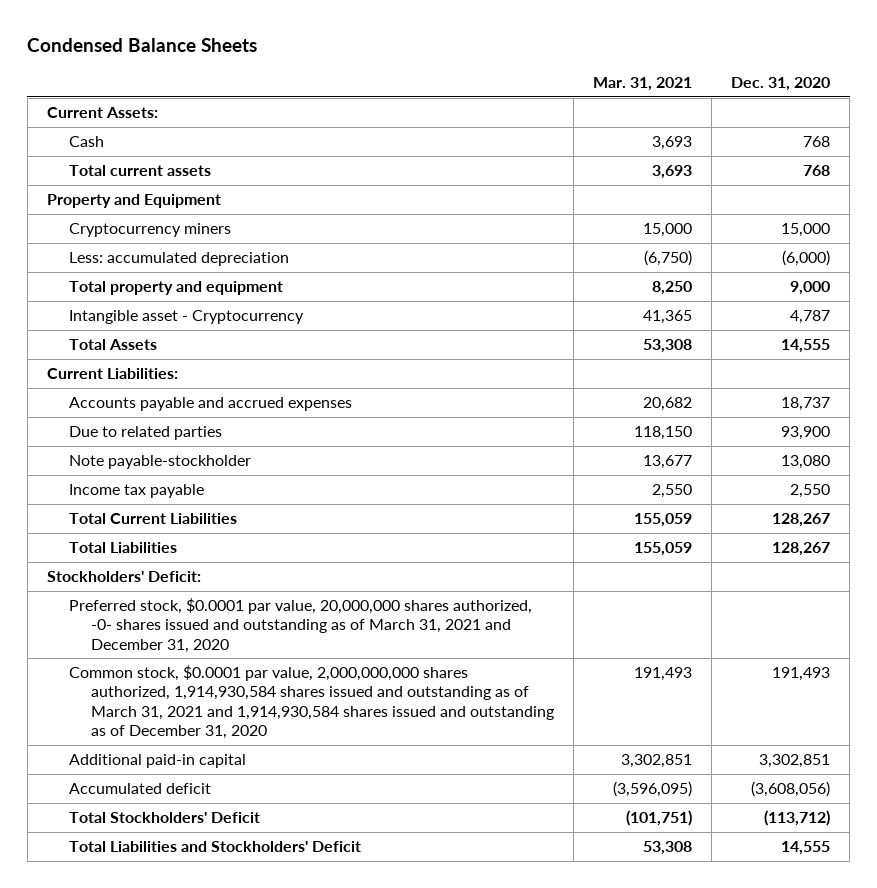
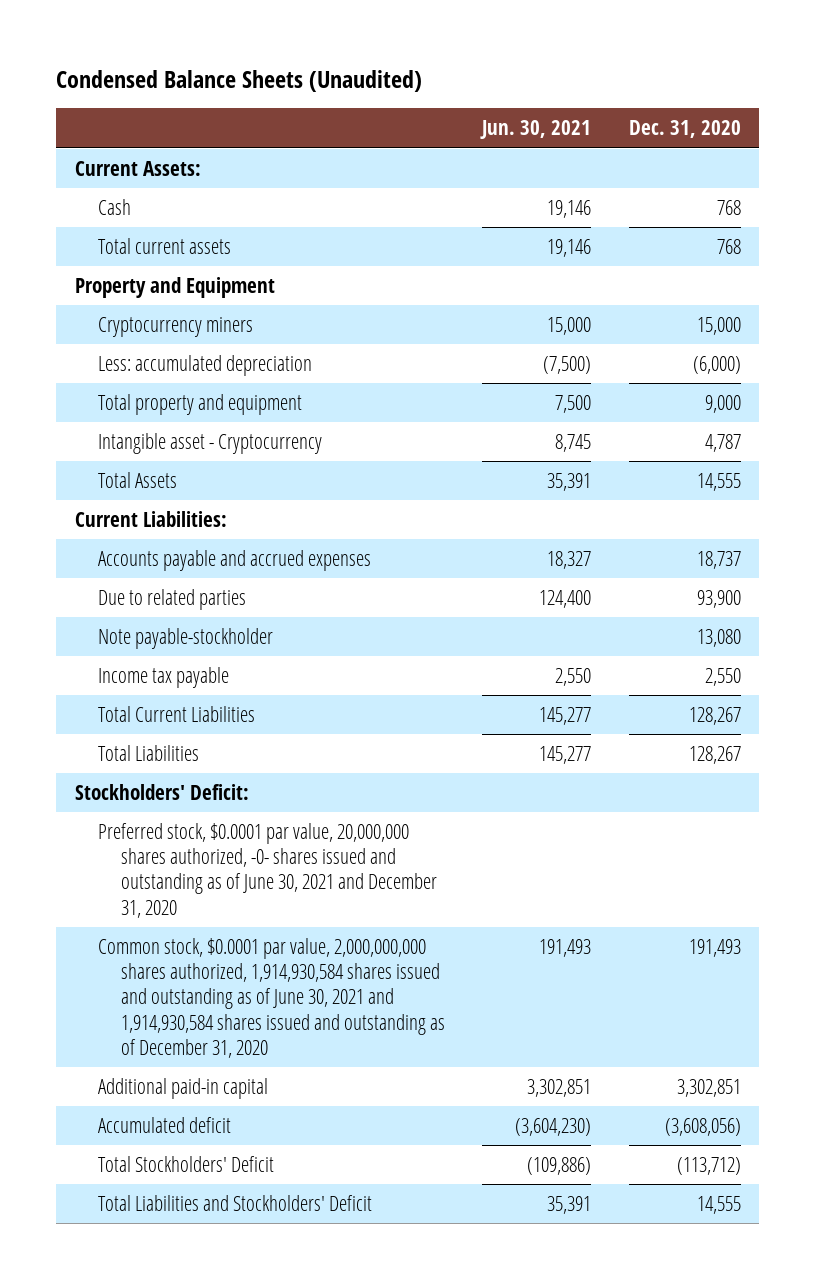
- Condensed Balance Sheets
+ Condensed Balance Sheets (Unaudited)
- | Mar. 31, 2021 | Dec. 31, 2020
+ | Jun. 30, 2021 | Dec. 31, 2020
- Preferred stock, $0.0001 par value, 20,000,000 shares authorized, -0- shares issued and outstanding as of March 31, 2021 and December 31, 2020
- Common stock, $0.0001 par value, 2,000,000,000 shares authorized, 1,914,930,584 shares issued and outstanding as of March 31, 2021 and 1,914,930,584 shares issued and outstanding as of December 31, 2020 | 191,493 | 191,493
+ Preferred stock, $0.0001 par value, 20,000,000 shares authorized, -0- shares issued and outstanding as of June 30, 2021 and December 31, 2020
+ Common stock, $0.0001 par value, 2,000,000,000 shares authorized, 1,914,930,584 shares issued and outstanding as of June 30, 2021 and 1,914,930,584 shares issued and outstanding as of December 31, 2020 | 191,493 | 191,493

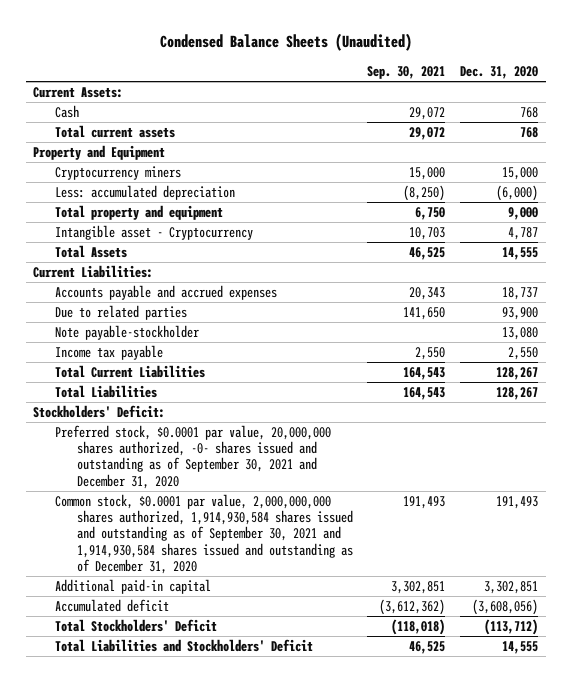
- | Jun. 30, 2021 | Dec. 31, 2020
+ | Sep. 30, 2021 | Dec. 31, 2020
- Preferred stock, $0.0001 par value, 20,000,000 shares authorized, -0- shares issued and outstanding as of June 30, 2021 and December 31, 2020
- Common stock, $0.0001 par value, 2,000,000,000 shares authorized, 1,914,930,584 shares issued and outstanding as of June 30, 2021 and 1,914,930,584 shares issued and outstanding as of December 31, 2020 | 191,493 | 191,493
+ Preferred stock, $0.0001 par value, 20,000,000 shares authorized, -0- shares issued and outstanding as of September 30, 2021 and December 31, 2020
+ Common stock, $0.0001 par value, 2,000,000,000 shares authorized, 1,914,930,584 shares issued and outstanding as of September 30, 2021 and 1,914,930,584 shares issued and outstanding as of December 31, 2020 | 191,493 | 191,493

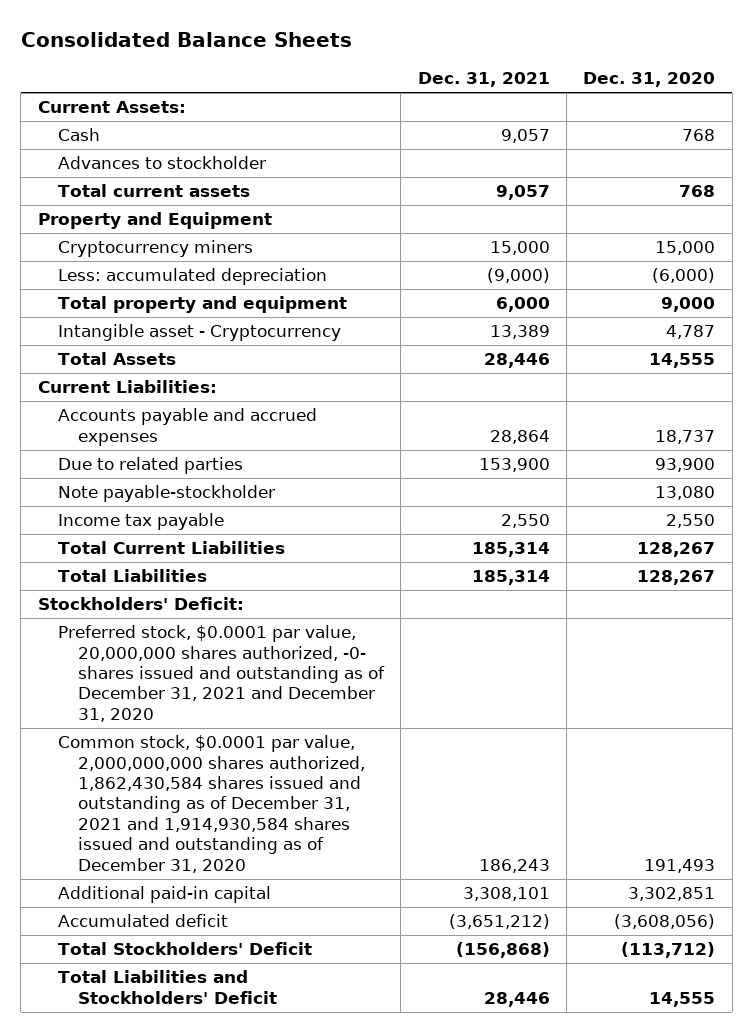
- Condensed Balance Sheets (Unaudited)
+ Consolidated Balance Sheets
- | Sep. 30, 2021 | Dec. 31, 2020
+ | Dec. 31, 2021 | Dec. 31, 2020
+ Advances to stockholder
- Preferred stock, $0.0001 par value, 20,000,000 shares authorized, -0- shares issued and outstanding as of September 30, 2021 and December 31, 2020
- Common stock, $0.0001 par value, 2,000,000,000 shares authorized, 1,914,930,584 shares issued and outstanding as of September 30, 2021 and 1,914,930,584 shares issued and outstanding as of December 31, 2020 | 191,493 | 191,493
+ Preferred stock, $0.0001 par value, 20,000,000 shares authorized, -0- shares issued and outstanding as of December 31, 2021 and December 31, 2020
+ Common stock, $0.0001 par value, 2,000,000,000 shares authorized, 1,862,430,584 shares issued and outstanding as of December 31, 2021 and 1,914,930,584 shares issued and outstanding as of December 31, 2020 | 186,243 | 191,493

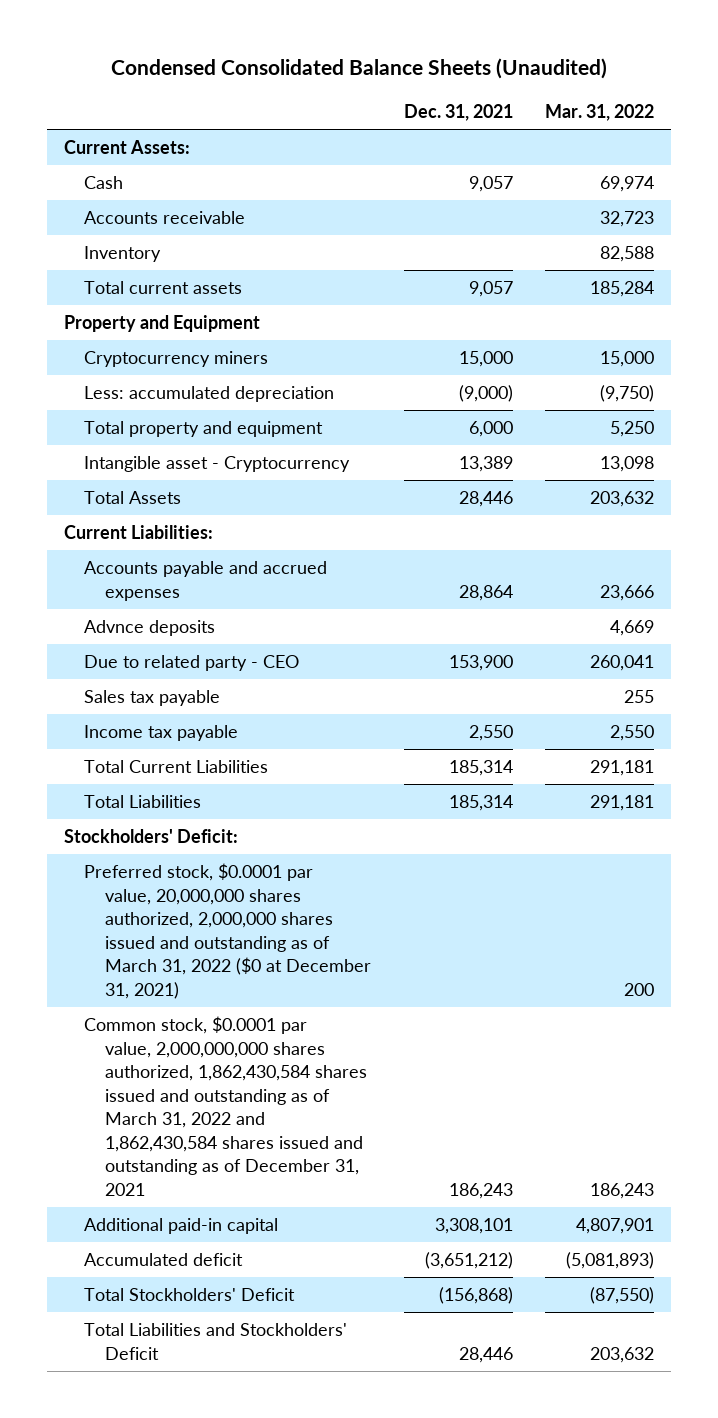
- Consolidated Balance Sheets
+ Condensed Consolidated Balance Sheets (Unaudited)
- | Dec. 31, 2021 | Dec. 31, 2020
+ | Dec. 31, 2021 | Mar. 31, 2022
- Advances to stockholder
+ Accounts receivable | | 32,723
+ Inventory | | 82,588
- Due to related parties | 153,900 | 93,900
- Note payable-stockholder | | 13,080
+ Advnce deposits | | 4,669
+ Due to related party - CEO | 153,900 | 260,041
+ Sales tax payable | | 255
- Preferred stock, $0.0001 par value, 20,000,000 shares authorized, -0- shares issued and outstanding as of December 31, 2021 and December 31, 2020
- Common stock, $0.0001 par value, 2,000,000,000 shares authorized, 1,862,430,584 shares issued and outstanding as of December 31, 2021 and 1,914,930,584 shares issued and outstanding as of December 31, 2020 | 186,243 | 191,493
+ Preferred stock, $0.0001 par value, 20,000,000 shares authorized, 2,000,000 shares issued and outstanding as of March 31, 2022 ($0 at December 31, 2021) | | 200
+ Common stock, $0.0001 par value, 2,000,000,000 shares authorized, 1,862,430,584 shares issued and outstanding as of March 31, 2022 and 1,862,430,584 shares issued and outstanding as of December 31, 2021 | 186,243 | 186,243

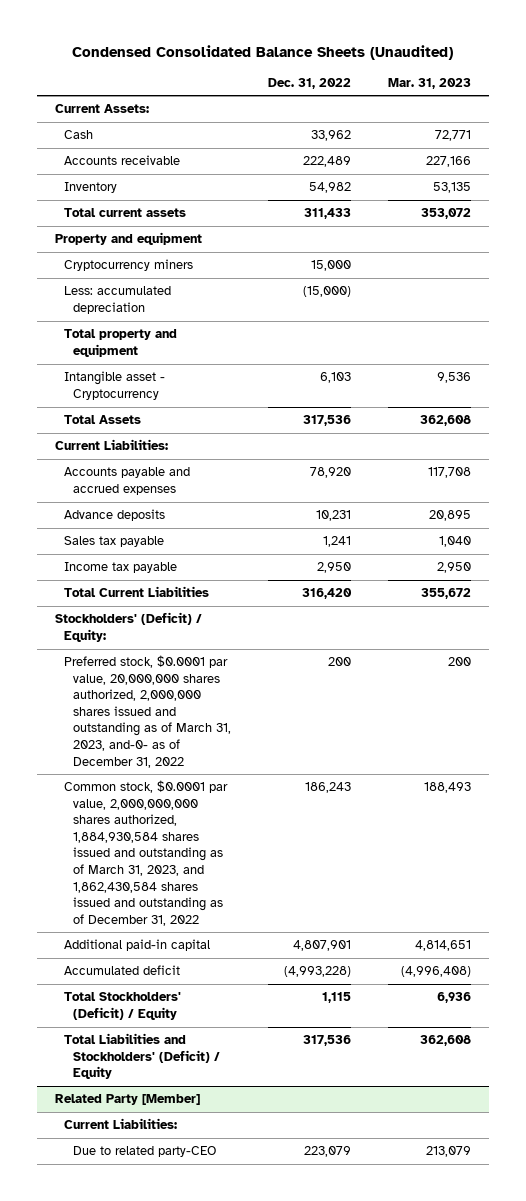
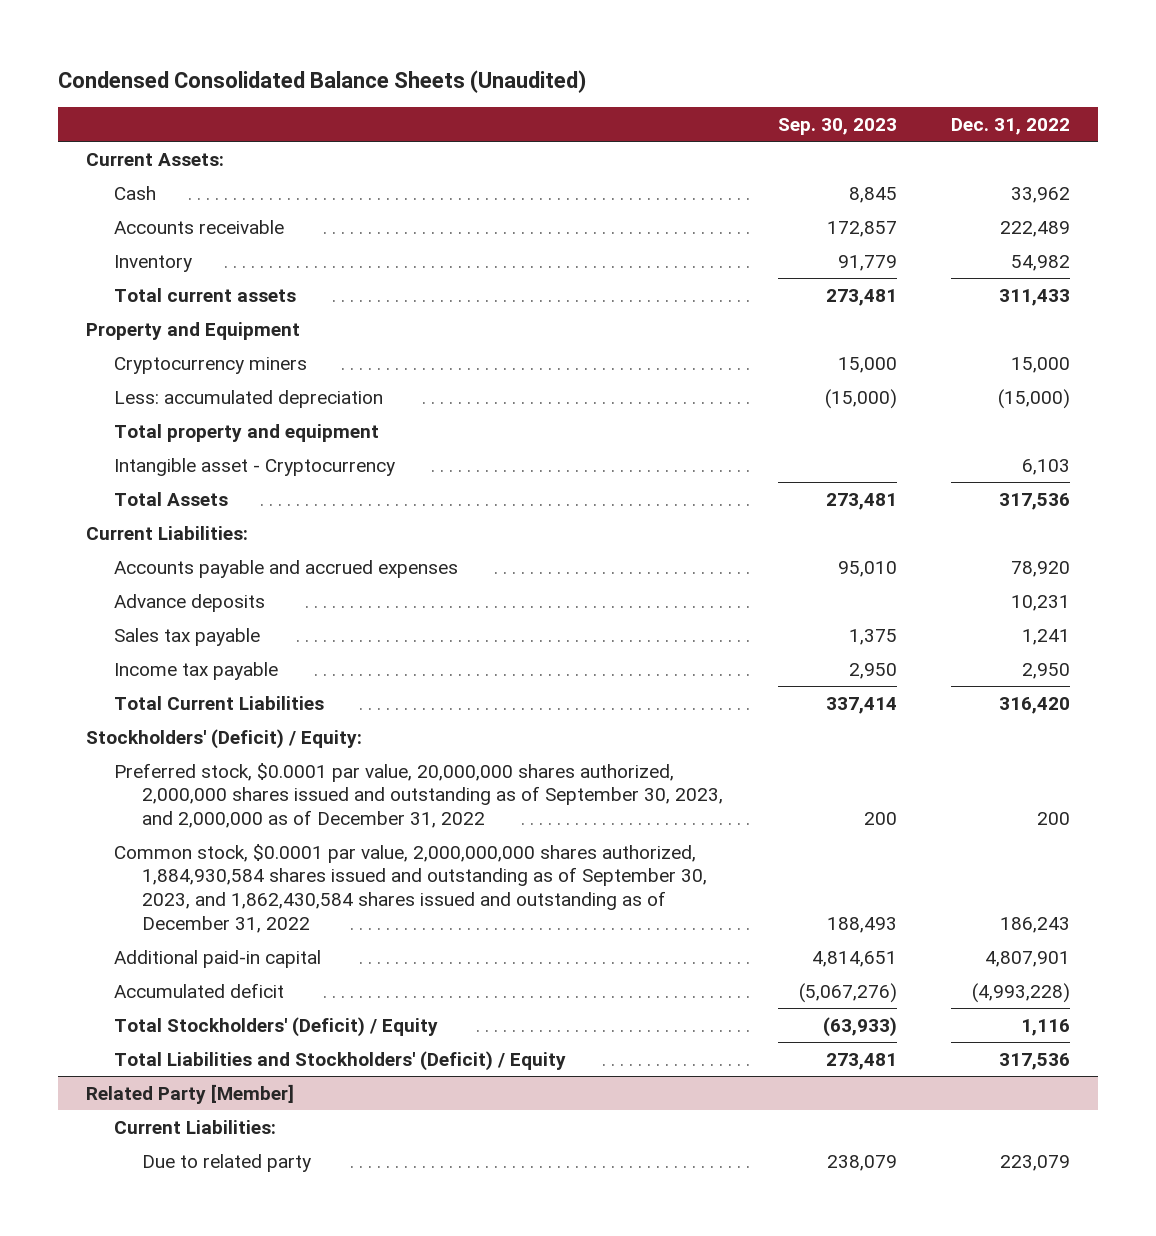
- | Dec. 31, 2022 | Mar. 31, 2023
+ | Sep. 30, 2023 | Dec. 31, 2022
- Property and equipment
+ Property and Equipment
- Preferred stock, $0.0001 par value, 20,000,000 shares authorized, 2,000,000 shares issued and outstanding as of March 31, 2023, and-0- as of December 31, 2022 | 200 | 200
- Common stock, $0.0001 par value, 2,000,000,000 shares authorized, 1,884,930,584 shares issued and outstanding as of March 31, 2023, and 1,862,430,584 shares issued and outstanding as of December 31, 2022 | 186,243 | 188,493
+ Preferred stock, $0.0001 par value, 20,000,000 shares authorized, 2,000,000 shares issued and outstanding as of September 30, 2023, and 2,000,000 as of December 31, 2022 | 200 | 200
+ Common stock, $0.0001 par value, 2,000,000,000 shares authorized, 1,884,930,584 shares issued and outstanding as of September 30, 2023, and 1,862,430,584 shares issued and outstanding as of December 31, 2022 | 188,493 | 186,243
- Total Stockholders' (Deficit) / Equity | 1,115 | 6,936
+ Total Stockholders' (Deficit) / Equity | (63,933) | 1,116
@ Related Party [Member]
- Due to related party-CEO | 223,079 | 213,079
+ Due to related party | 238,079 | 223,079

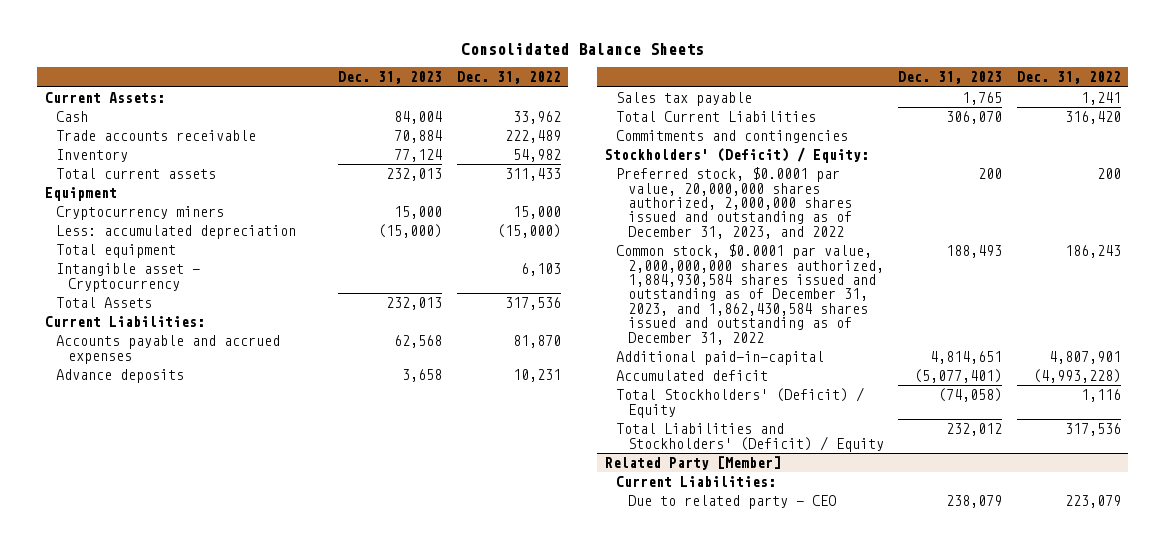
- Condensed Consolidated Balance Sheets (Unaudited)
+ Consolidated Balance Sheets
- | Sep. 30, 2023 | Dec. 31, 2022
+ | Dec. 31, 2023 | Dec. 31, 2022
- Accounts receivable | 172,857 | 222,489
+ Trade accounts receivable | 70,884 | 222,489
- Property and Equipment
+ Equipment
- Total property and equipment
+ Total equipment
- Accounts payable and accrued expenses | 95,010 | 78,920
+ Accounts payable and accrued expenses | 62,568 | 81,870
- Income tax payable | 2,950 | 2,950
+ Commitments and contingencies
- Preferred stock, $0.0001 par value, 20,000,000 shares authorized, 2,000,000 shares issued and outstanding as of September 30, 2023, and 2,000,000 as of December 31, 2022 | 200 | 200
- Common stock, $0.0001 par value, 2,000,000,000 shares authorized, 1,884,930,584 shares issued and outstanding as of September 30, 2023, and 1,862,430,584 shares issued and outstanding as of December 31, 2022 | 188,493 | 186,243
- Additional paid-in capital | 4,814,651 | 4,807,901
+ Preferred stock, $0.0001 par value, 20,000,000 shares authorized, 2,000,000 shares issued and outstanding as of December 31, 2023, and 2022 | 200 | 200
+ Common stock, $0.0001 par value, 2,000,000,000 shares authorized, 1,884,930,584 shares issued and outstanding as of December 31, 2023, and 1,862,430,584 shares issued and outstanding as of December 31, 2022 | 188,493 | 186,243
+ Additional paid-in-capital | 4,814,651 | 4,807,901
@ Related Party [Member]
- Due to related party | 238,079 | 223,079
+ Due to related party - CEO | 238,079 | 223,079

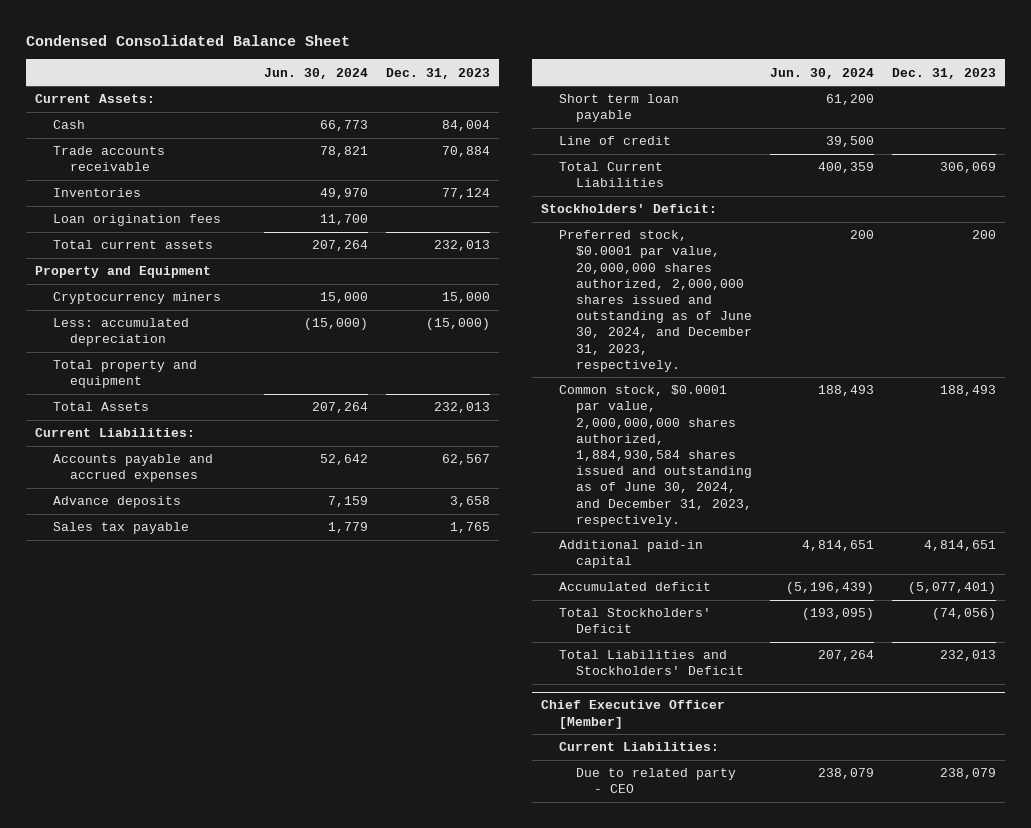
- Consolidated Balance Sheets
+ Condensed Consolidated Balance Sheet
- | Dec. 31, 2023 | Dec. 31, 2022
+ | Jun. 30, 2024 | Dec. 31, 2023
- Inventory | 77,124 | 54,982
+ Inventories | 49,970 | 77,124
+ Loan origination fees | 11,700 |
- Equipment
+ Property and Equipment
- Total equipment
- Intangible asset - Cryptocurrency | | 6,103
+ Total property and equipment
- Accounts payable and accrued expenses | 62,568 | 81,870
+ Accounts payable and accrued expenses | 52,642 | 62,567
- Total Current Liabilities | 306,070 | 316,420
- Commitments and contingencies
- Stockholders' (Deficit) / Equity:
- Preferred stock, $0.0001 par value, 20,000,000 shares authorized, 2,000,000 shares issued and outstanding as of December 31, 2023, and 2022 | 200 | 200
- Common stock, $0.0001 par value, 2,000,000,000 shares authorized, 1,884,930,584 shares issued and outstanding as of December 31, 2023, and 1,862,430,584 shares issued and outstanding as of December 31, 2022 | 188,493 | 186,243
- Additional paid-in-capital | 4,814,651 | 4,807,901
+ Short term loan payable | 61,200 |
+ Line of credit | 39,500 |
+ Total Current Liabilities | 400,359 | 306,069
+ Stockholders' Deficit:
+ Preferred stock, $0.0001 par value, 20,000,000 shares authorized, 2,000,000 shares issued and outstanding as of June 30, 2024, and December 31, 2023, respectively. | 200 | 200
+ Common stock, $0.0001 par value, 2,000,000,000 shares authorized, 1,884,930,584 shares issued and outstanding as of June 30, 2024, and December 31, 2023, respectively. | 188,493 | 188,493
+ Additional paid-in capital | 4,814,651 | 4,814,651
- Total Stockholders' (Deficit) / Equity | (74,058) | 1,116
- Total Liabilities and Stockholders' (Deficit) / Equity | 232,012 | 317,536
- Related Party [Member]
+ Total Stockholders' Deficit | (193,095) | (74,056)
+ Total Liabilities and Stockholders' Deficit | 207,264 | 232,013
+ Chief Executive Officer [Member]

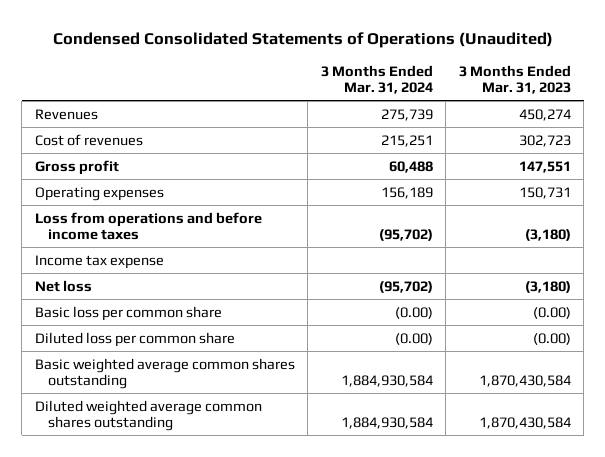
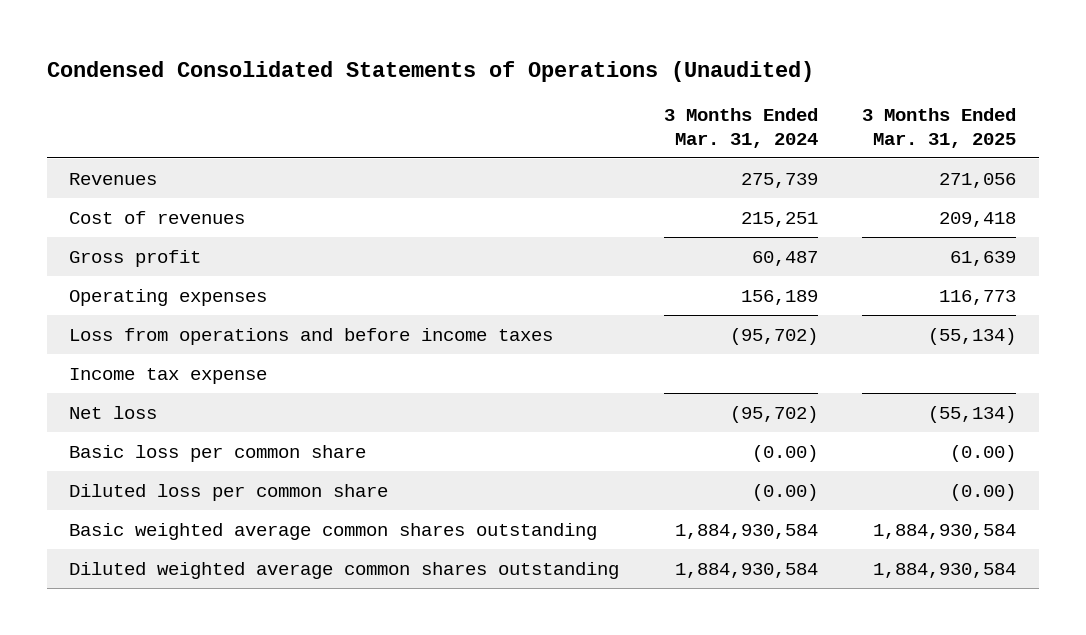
- | 3 Months Ended Mar. 31, 2024 | 3 Months Ended Mar. 31, 2023
+ | 3 Months Ended Mar. 31, 2024 | 3 Months Ended Mar. 31, 2025
- Gross profit | 60,488 | 147,551
+ Gross profit | 60,487 | 61,639

